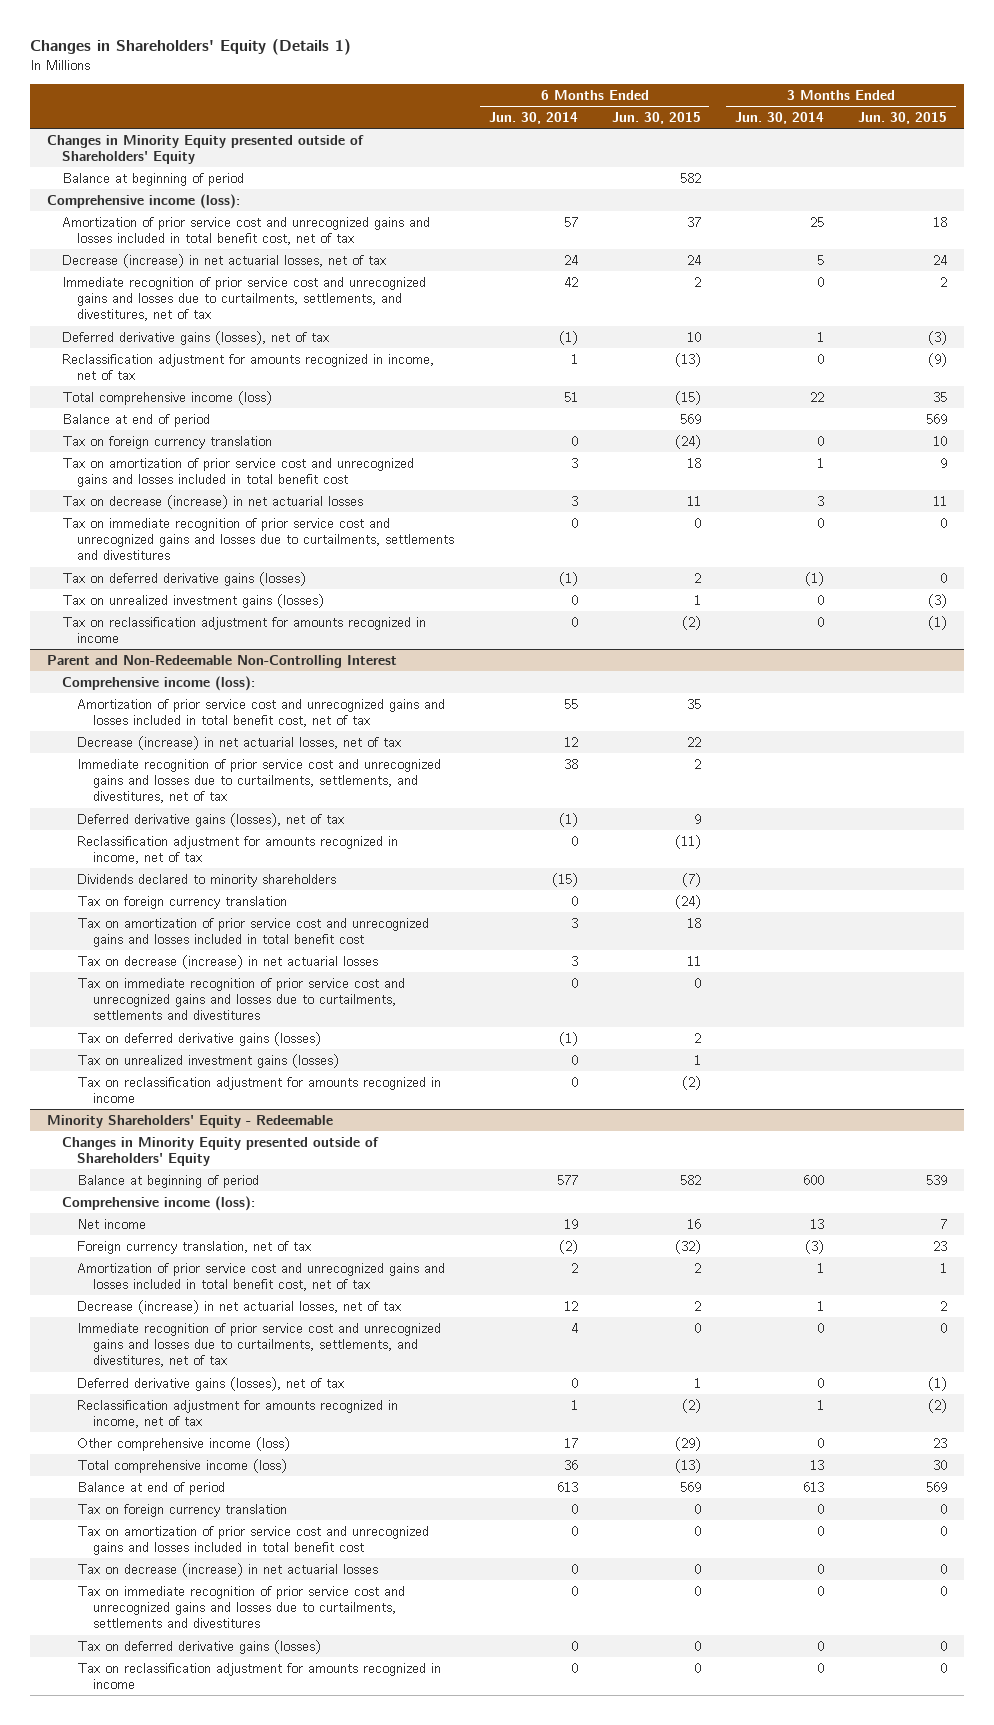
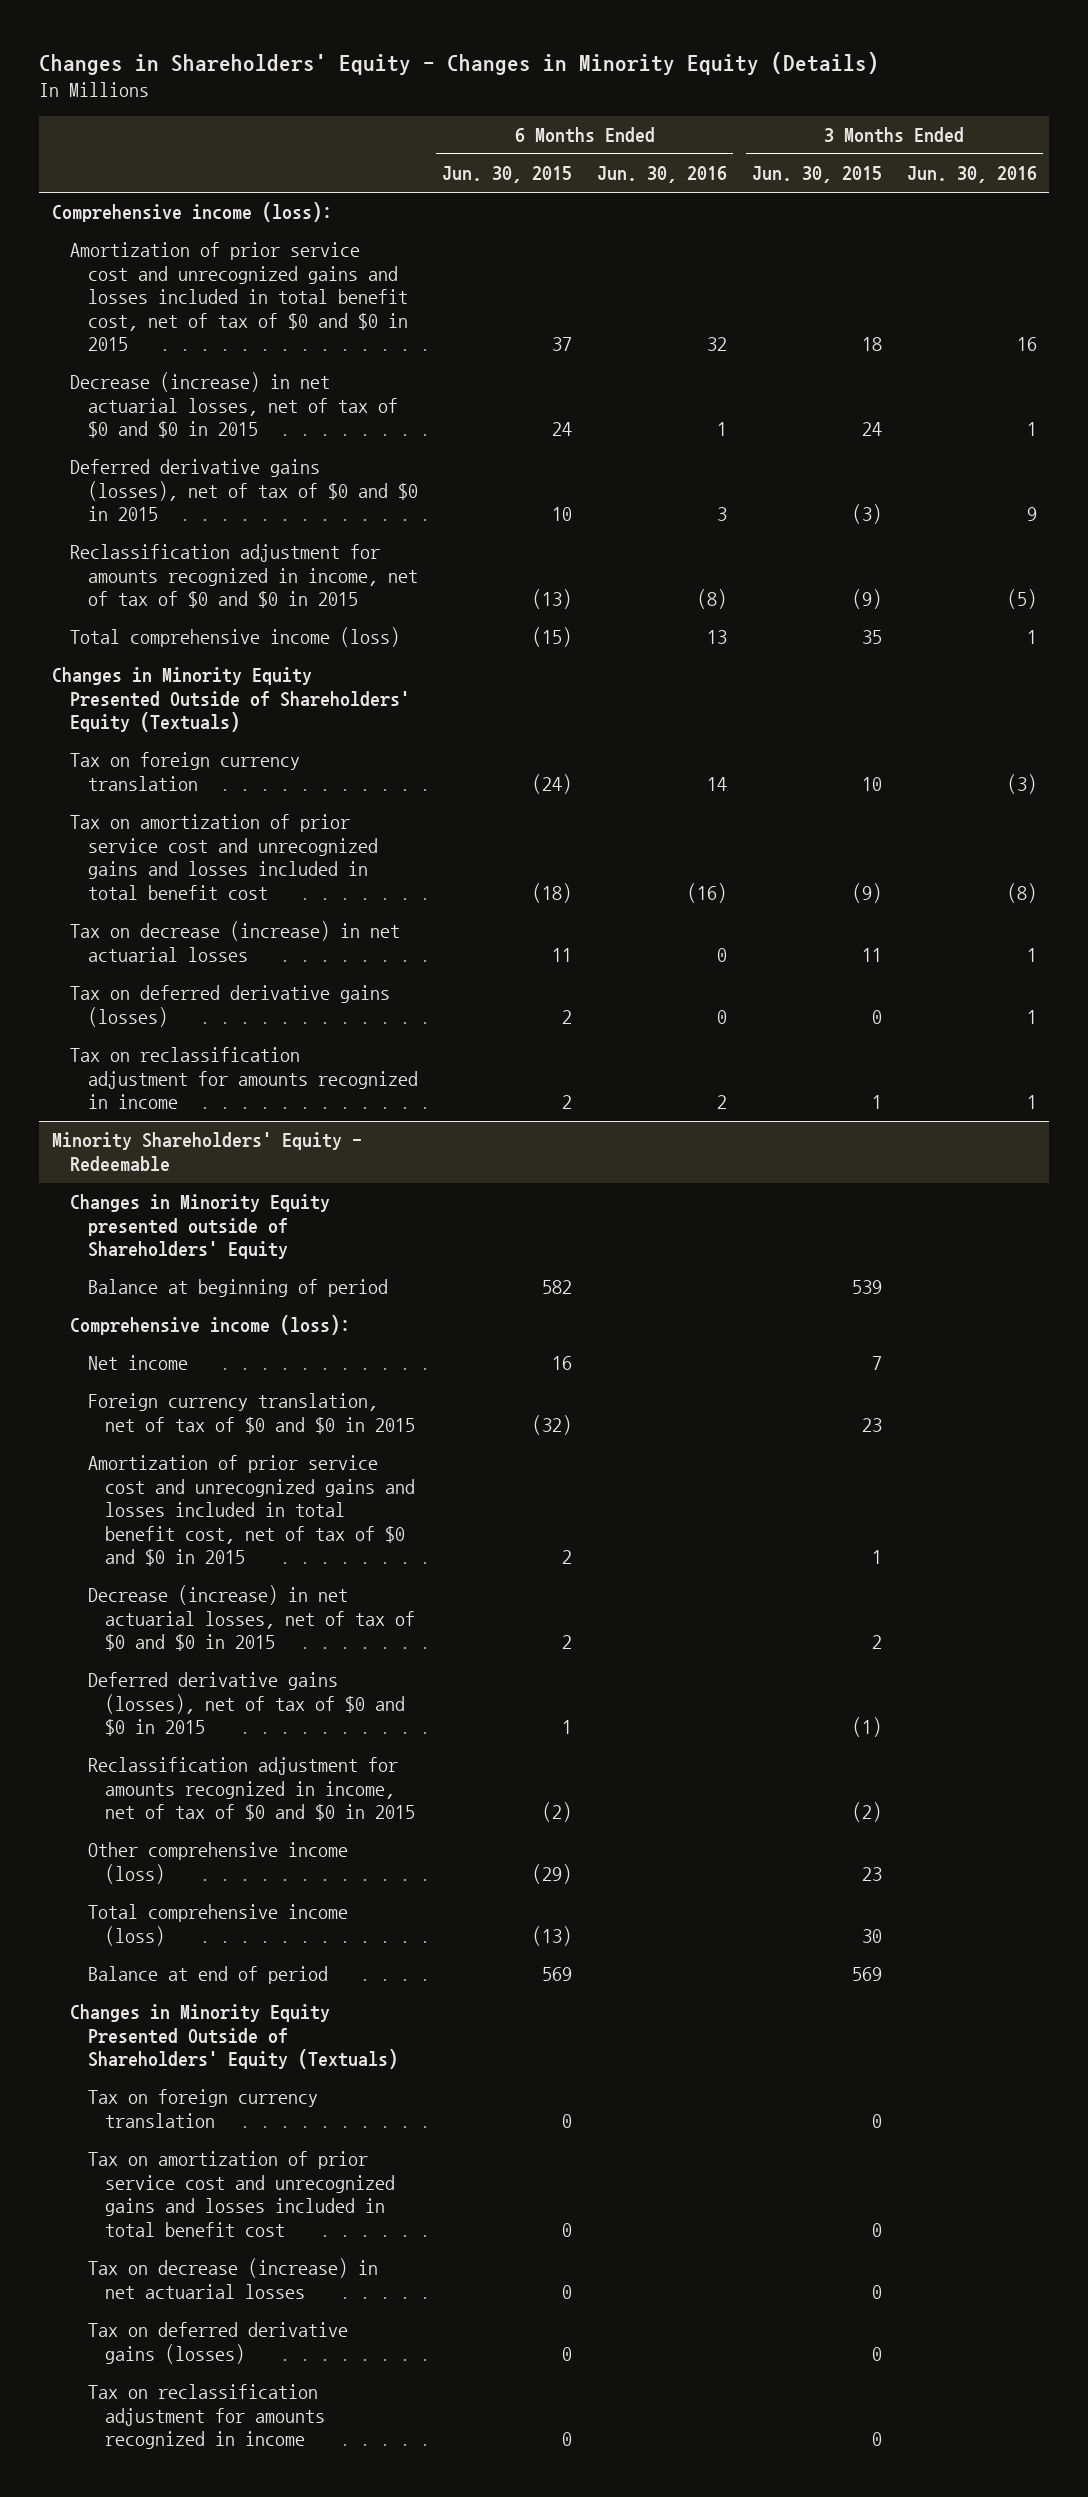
- Changes in Shareholders' Equity (Details 1)
+ Changes in Shareholders' Equity - Changes in Minority Equity (Details)
- | 6 Months Ended Jun. 30, 2014 | 6 Months Ended Jun. 30, 2015 | 3 Months Ended Jun. 30, 2014 | 3 Months Ended Jun. 30, 2015
+ | 6 Months Ended Jun. 30, 2015 | 6 Months Ended Jun. 30, 2016 | 3 Months Ended Jun. 30, 2015 | 3 Months Ended Jun. 30, 2016
- Changes in Minority Equity presented outside of Shareholders' Equity
- Balance at beginning of period | | 582 | |
- Amortization of prior service cost and unrecognized gains and losses included in total benefit cost, net of tax | 57 | 37 | 25 | 18
- Decrease (increase) in net actuarial losses, net of tax | 24 | 24 | 5 | 24
- Immediate recognition of prior service cost and unrecognized gains and losses due to curtailments, settlements, and divestitures, net of tax | 42 | 2 | 0 | 2
- Deferred derivative gains (losses), net of tax | (1) | 10 | 1 | (3)
- Reclassification adjustment for amounts recognized in income, net of tax | 1 | (13) | 0 | (9)
+ Amortization of prior service cost and unrecognized gains and losses included in total benefit cost, net of tax of $0 and $0 in 2015 | 37 | 32 | 18 | 16
+ Decrease (increase) in net actuarial losses, net of tax of $0 and $0 in 2015 | 24 | 1 | 24 | 1
+ Deferred derivative gains (losses), net of tax of $0 and $0 in 2015 | 10 | 3 | (3) | 9
+ Reclassification adjustment for amounts recognized in income, net of tax of $0 and $0 in 2015 | (13) | (8) | (9) | (5)
- Balance at end of period | | 569 | | 569
+ Changes in Minority Equity Presented Outside of Shareholders' Equity (Textuals)
- Tax on amortization of prior service cost and unrecognized gains and losses included in total benefit cost | 3 | 18 | 1 | 9
+ Tax on amortization of prior service cost and unrecognized gains and losses included in total benefit cost | (18) | (16) | (9) | (8)
- Tax on immediate recognition of prior service cost and unrecognized gains and losses due to curtailments, settlements and divestitures | 0 | 0 | 0 | 0
- Tax on unrealized investment gains (losses) | 0 | 1 | 0 | (3)
- Tax on reclassification adjustment for amounts recognized in income | 0 | (2) | 0 | (1)
- Parent and Non-Redeemable Non-Controlling Interest
- Comprehensive income (loss):
- Amortization of prior service cost and unrecognized gains and losses included in total benefit cost, net of tax | 55 | 35 | |
- Decrease (increase) in net actuarial losses, net of tax | 12 | 22 | |
- Immediate recognition of prior service cost and unrecognized gains and losses due to curtailments, settlements, and divestitures, net of tax | 38 | 2 | |
- Deferred derivative gains (losses), net of tax | (1) | 9 | |
- Reclassification adjustment for amounts recognized in income, net of tax | 0 | (11) | |
- Dividends declared to minority shareholders | (15) | (7) | |
- Tax on foreign currency translation | 0 | (24) | |
- Tax on amortization of prior service cost and unrecognized gains and losses included in total benefit cost | 3 | 18 | |
- Tax on decrease (increase) in net actuarial losses | 3 | 11 | |
- Tax on immediate recognition of prior service cost and unrecognized gains and losses due to curtailments, settlements and divestitures | 0 | 0 | |
- Tax on deferred derivative gains (losses) | (1) | 2 | |
- Tax on unrealized investment gains (losses) | 0 | 1 | |
- Tax on reclassification adjustment for amounts recognized in income | 0 | (2) | |
+ Tax on reclassification adjustment for amounts recognized in income | 2 | 2 | 1 | 1
@ Minority Shareholders' Equity - Redeemable
- Foreign currency translation, net of tax | (2) | (32) | (3) | 23
- Amortization of prior service cost and unrecognized gains and losses included in total benefit cost, net of tax | 2 | 2 | 1 | 1
- Decrease (increase) in net actuarial losses, net of tax | 12 | 2 | 1 | 2
- Immediate recognition of prior service cost and unrecognized gains and losses due to curtailments, settlements, and divestitures, net of tax | 4 | 0 | 0 | 0
- Deferred derivative gains (losses), net of tax | 0 | 1 | 0 | (1)
- Reclassification adjustment for amounts recognized in income, net of tax | 1 | (2) | 1 | (2)
+ Foreign currency translation, net of tax of $0 and $0 in 2015 | (32) | | 23 |
+ Amortization of prior service cost and unrecognized gains and losses included in total benefit cost, net of tax of $0 and $0 in 2015 | 2 | | 1 |
+ Decrease (increase) in net actuarial losses, net of tax of $0 and $0 in 2015 | 2 | | 2 |
+ Deferred derivative gains (losses), net of tax of $0 and $0 in 2015 | 1 | | (1) |
+ Reclassification adjustment for amounts recognized in income, net of tax of $0 and $0 in 2015 | (2) | | (2) |
+ Changes in Minority Equity Presented Outside of Shareholders' Equity (Textuals)
- Tax on immediate recognition of prior service cost and unrecognized gains and losses due to curtailments, settlements and divestitures | 0 | 0 | 0 | 0

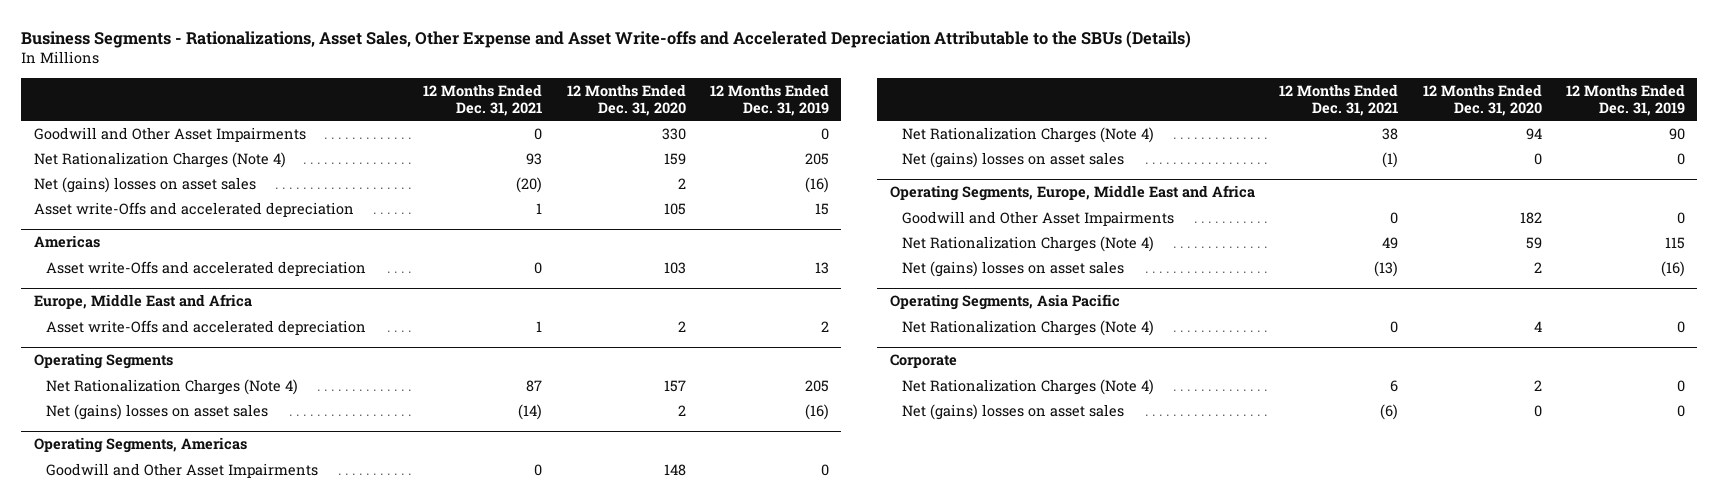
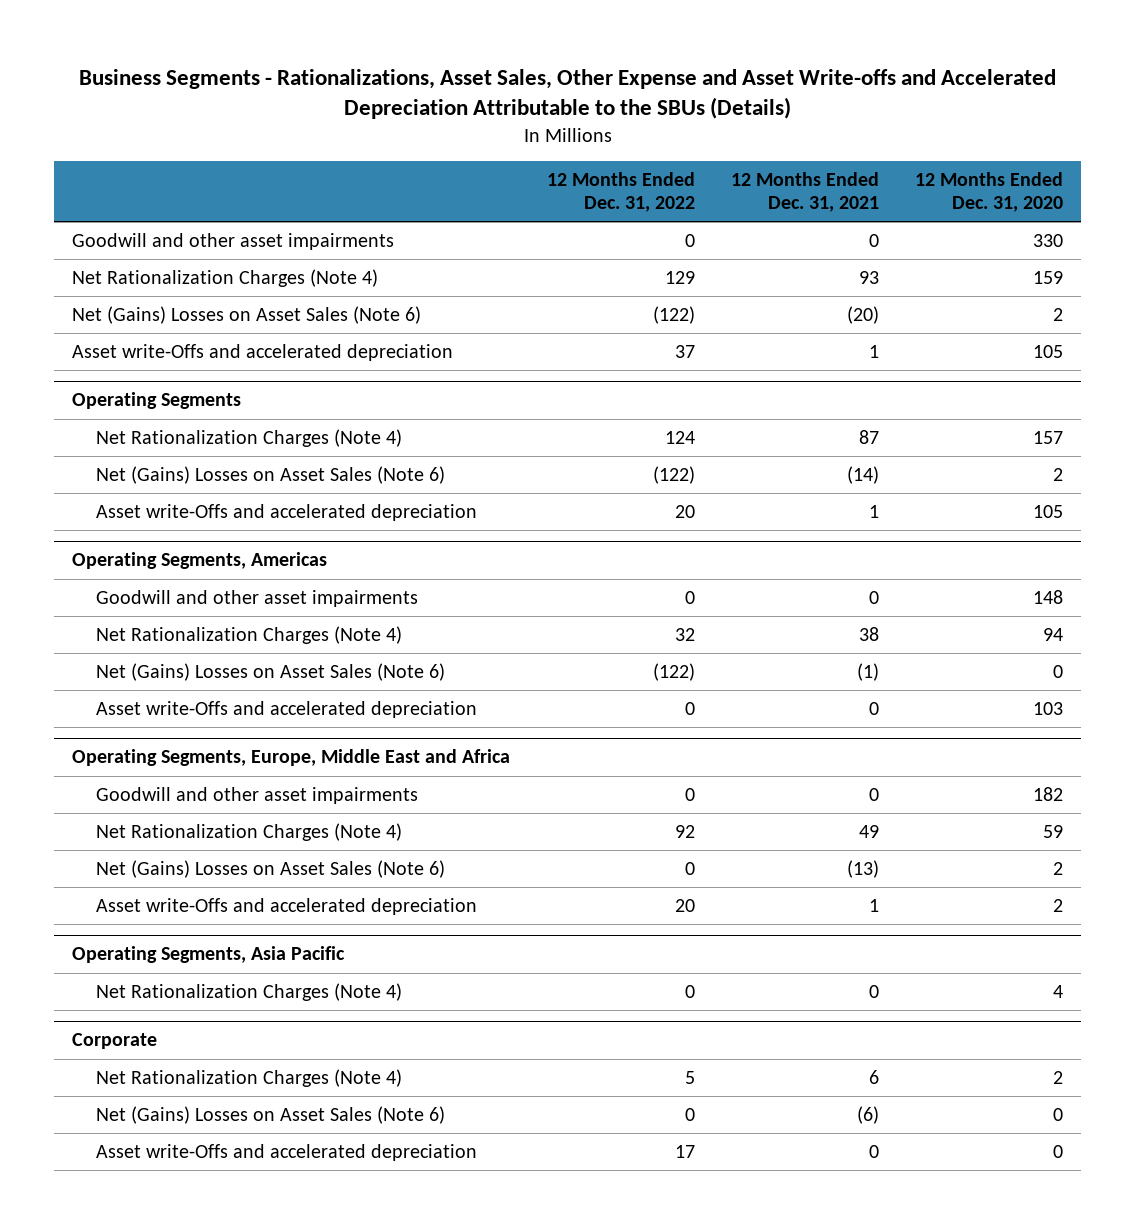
- | 12 Months Ended Dec. 31, 2021 | 12 Months Ended Dec. 31, 2020 | 12 Months Ended Dec. 31, 2019
+ | 12 Months Ended Dec. 31, 2022 | 12 Months Ended Dec. 31, 2021 | 12 Months Ended Dec. 31, 2020
- Goodwill and Other Asset Impairments | 0 | 330 | 0
+ Goodwill and other asset impairments | 0 | 0 | 330
- Net (gains) losses on asset sales | (20) | 2 | (16)
+ Net (Gains) Losses on Asset Sales (Note 6) | (122) | (20) | 2
- Americas
- Asset write-Offs and accelerated depreciation | 0 | 103 | 13
- Europe, Middle East and Africa
- Asset write-Offs and accelerated depreciation | 1 | 2 | 2
@ Operating Segments
- Net (gains) losses on asset sales | (14) | 2 | (16)
+ Net (Gains) Losses on Asset Sales (Note 6) | (122) | (14) | 2
+ Asset write-Offs and accelerated depreciation | 20 | 1 | 105
@ Operating Segments, Americas
- Goodwill and Other Asset Impairments | 0 | 148 | 0
+ Goodwill and other asset impairments | 0 | 0 | 148
- Net (gains) losses on asset sales | (1) | 0 | 0
+ Net (Gains) Losses on Asset Sales (Note 6) | (122) | (1) | 0
+ Asset write-Offs and accelerated depreciation | 0 | 0 | 103
@ Operating Segments, Europe, Middle East and Africa
- Goodwill and Other Asset Impairments | 0 | 182 | 0
+ Goodwill and other asset impairments | 0 | 0 | 182
- Net (gains) losses on asset sales | (13) | 2 | (16)
+ Net (Gains) Losses on Asset Sales (Note 6) | 0 | (13) | 2
+ Asset write-Offs and accelerated depreciation | 20 | 1 | 2
@ Corporate
- Net (gains) losses on asset sales | (6) | 0 | 0
+ Net (Gains) Losses on Asset Sales (Note 6) | 0 | (6) | 0
+ Asset write-Offs and accelerated depreciation | 17 | 0 | 0

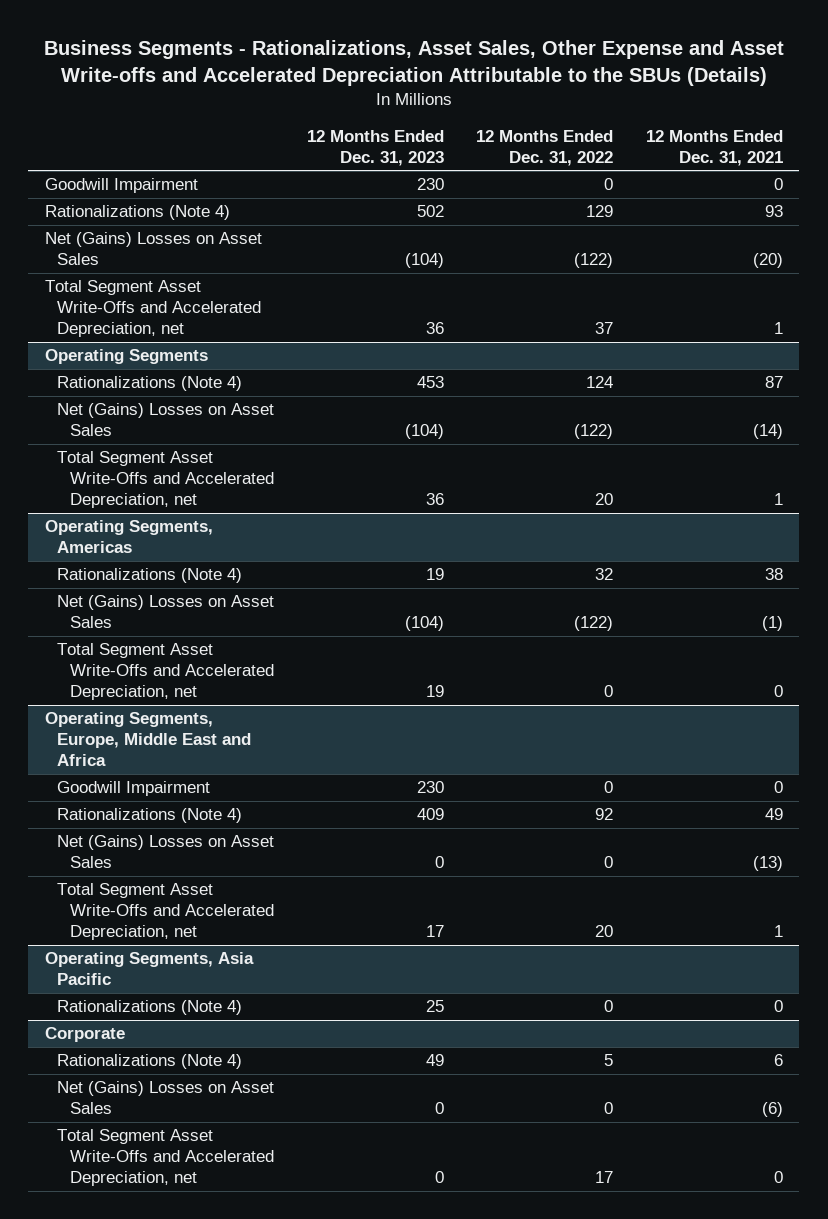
- | 12 Months Ended Dec. 31, 2022 | 12 Months Ended Dec. 31, 2021 | 12 Months Ended Dec. 31, 2020
+ | 12 Months Ended Dec. 31, 2023 | 12 Months Ended Dec. 31, 2022 | 12 Months Ended Dec. 31, 2021
- Goodwill and other asset impairments | 0 | 0 | 330
- Net Rationalization Charges (Note 4) | 129 | 93 | 159
- Net (Gains) Losses on Asset Sales (Note 6) | (122) | (20) | 2
- Asset write-Offs and accelerated depreciation | 37 | 1 | 105
+ Goodwill Impairment | 230 | 0 | 0
+ Rationalizations (Note 4) | 502 | 129 | 93
+ Net (Gains) Losses on Asset Sales | (104) | (122) | (20)
+ Total Segment Asset Write-Offs and Accelerated Depreciation, net | 36 | 37 | 1
@ Operating Segments
- Net Rationalization Charges (Note 4) | 124 | 87 | 157
- Net (Gains) Losses on Asset Sales (Note 6) | (122) | (14) | 2
- Asset write-Offs and accelerated depreciation | 20 | 1 | 105
+ Rationalizations (Note 4) | 453 | 124 | 87
+ Net (Gains) Losses on Asset Sales | (104) | (122) | (14)
+ Total Segment Asset Write-Offs and Accelerated Depreciation, net | 36 | 20 | 1
@ Operating Segments, Americas
- Goodwill and other asset impairments | 0 | 0 | 148
- Net Rationalization Charges (Note 4) | 32 | 38 | 94
- Net (Gains) Losses on Asset Sales (Note 6) | (122) | (1) | 0
- Asset write-Offs and accelerated depreciation | 0 | 0 | 103
+ Rationalizations (Note 4) | 19 | 32 | 38
+ Net (Gains) Losses on Asset Sales | (104) | (122) | (1)
+ Total Segment Asset Write-Offs and Accelerated Depreciation, net | 19 | 0 | 0
@ Operating Segments, Europe, Middle East and Africa
- Goodwill and other asset impairments | 0 | 0 | 182
- Net Rationalization Charges (Note 4) | 92 | 49 | 59
- Net (Gains) Losses on Asset Sales (Note 6) | 0 | (13) | 2
- Asset write-Offs and accelerated depreciation | 20 | 1 | 2
+ Goodwill Impairment | 230 | 0 | 0
+ Rationalizations (Note 4) | 409 | 92 | 49
+ Net (Gains) Losses on Asset Sales | 0 | 0 | (13)
+ Total Segment Asset Write-Offs and Accelerated Depreciation, net | 17 | 20 | 1
@ Operating Segments, Asia Pacific
- Net Rationalization Charges (Note 4) | 0 | 0 | 4
+ Rationalizations (Note 4) | 25 | 0 | 0
@ Corporate
- Net Rationalization Charges (Note 4) | 5 | 6 | 2
- Net (Gains) Losses on Asset Sales (Note 6) | 0 | (6) | 0
- Asset write-Offs and accelerated depreciation | 17 | 0 | 0
+ Rationalizations (Note 4) | 49 | 5 | 6
+ Net (Gains) Losses on Asset Sales | 0 | 0 | (6)
+ Total Segment Asset Write-Offs and Accelerated Depreciation, net | 0 | 17 | 0

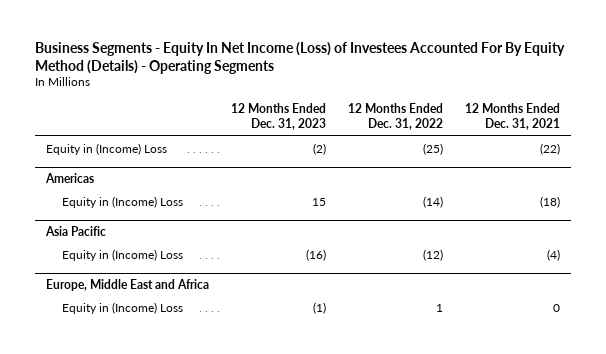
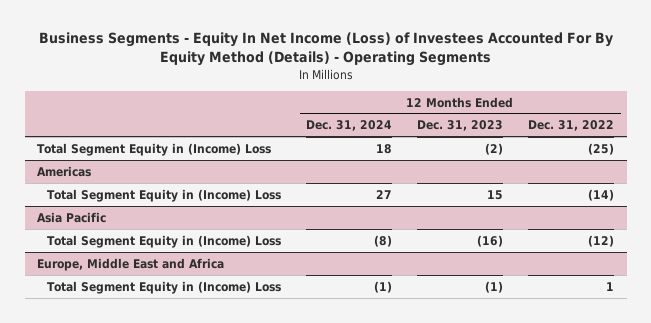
- | 12 Months Ended Dec. 31, 2023 | 12 Months Ended Dec. 31, 2022 | 12 Months Ended Dec. 31, 2021
+ | 12 Months Ended Dec. 31, 2024 | 12 Months Ended Dec. 31, 2023 | 12 Months Ended Dec. 31, 2022
- Equity in (Income) Loss | (2) | (25) | (22)
+ Total Segment Equity in (Income) Loss | 18 | (2) | (25)
@ Americas
- Equity in (Income) Loss | 15 | (14) | (18)
+ Total Segment Equity in (Income) Loss | 27 | 15 | (14)
@ Asia Pacific
- Equity in (Income) Loss | (16) | (12) | (4)
+ Total Segment Equity in (Income) Loss | (8) | (16) | (12)
@ Europe, Middle East and Africa
- Equity in (Income) Loss | (1) | 1 | 0
+ Total Segment Equity in (Income) Loss | (1) | (1) | 1

